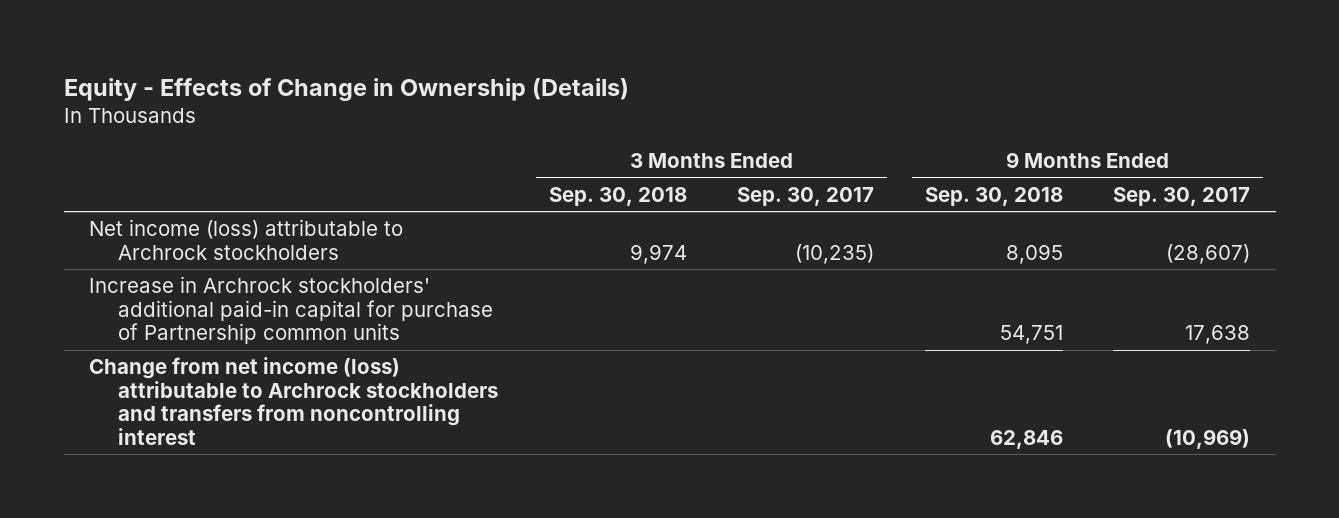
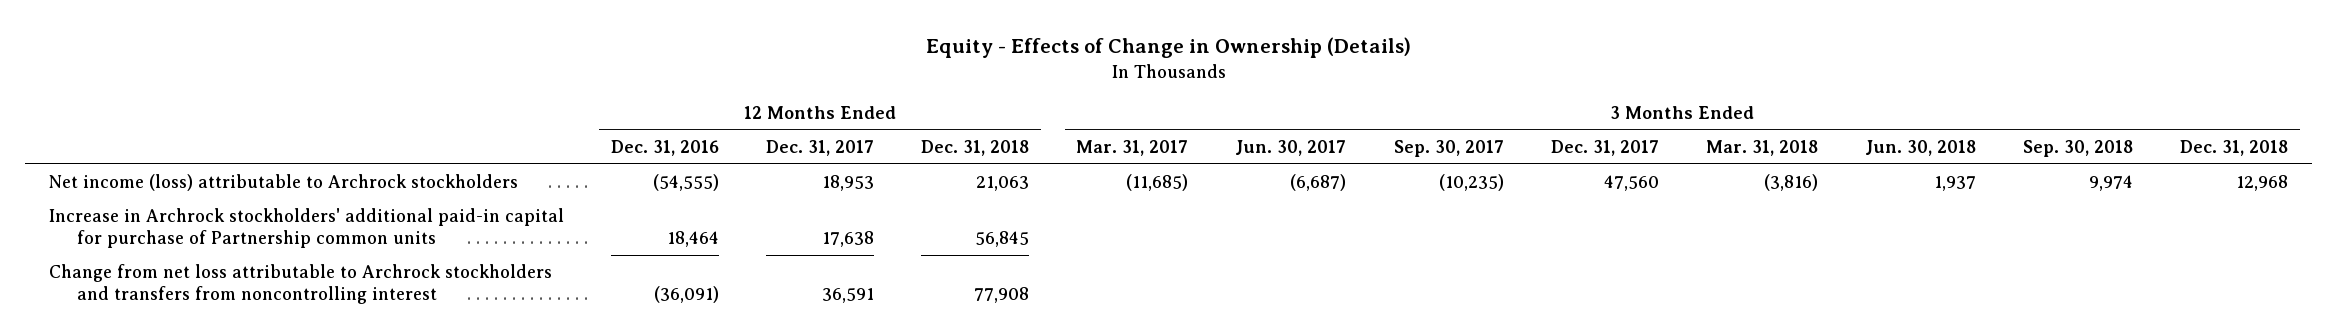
- | 3 Months Ended Sep. 30, 2018 | 3 Months Ended Sep. 30, 2017 | 9 Months Ended Sep. 30, 2018 | 9 Months Ended Sep. 30, 2017
+ | 12 Months Ended Dec. 31, 2016 | 12 Months Ended Dec. 31, 2017 | 12 Months Ended Dec. 31, 2018 | 3 Months Ended Mar. 31, 2017 | 3 Months Ended Jun. 30, 2017 | 3 Months Ended Sep. 30, 2017 | 3 Months Ended Dec. 31, 2017 | 3 Months Ended Mar. 31, 2018 | 3 Months Ended Jun. 30, 2018 | 3 Months Ended Sep. 30, 2018 | 3 Months Ended Dec. 31, 2018
- Change from net income (loss) attributable to Archrock stockholders and transfers from noncontrolling interest | | | 62,846 | (10,969)
+ Change from net loss attributable to Archrock stockholders and transfers from noncontrolling interest | (36,091) | 36,591 | 77,908 | | | | | | | |

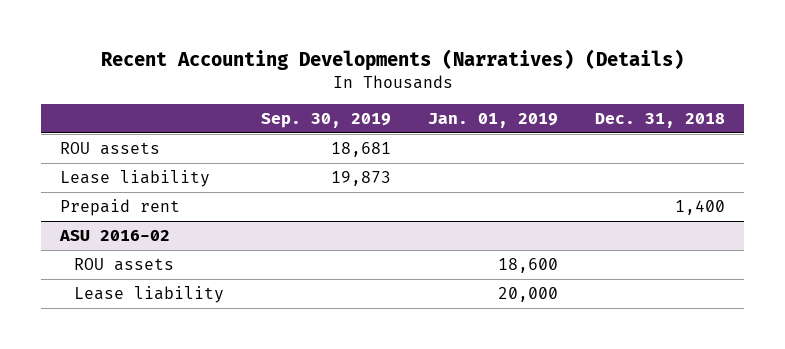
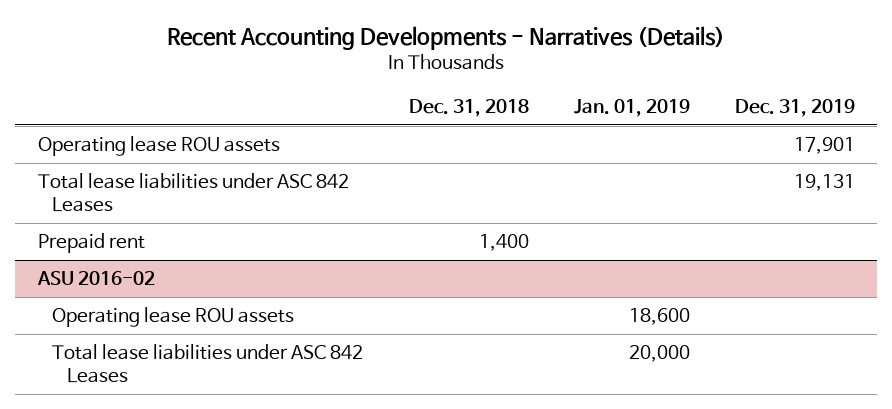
- Recent Accounting Developments (Narratives) (Details)
+ Recent Accounting Developments - Narratives (Details)
- | Sep. 30, 2019 | Jan. 01, 2019 | Dec. 31, 2018
+ | Dec. 31, 2018 | Jan. 01, 2019 | Dec. 31, 2019
- ROU assets | 18,681 | |
- Lease liability | 19,873 | |
+ Operating lease ROU assets | | | 17,901
+ Total lease liabilities under ASC 842 Leases | | | 19,131
@ ASU 2016-02
- ROU assets | | 18,600 |
- Lease liability | | 20,000 |
+ Operating lease ROU assets | | 18,600 |
+ Total lease liabilities under ASC 842 Leases | | 20,000 |

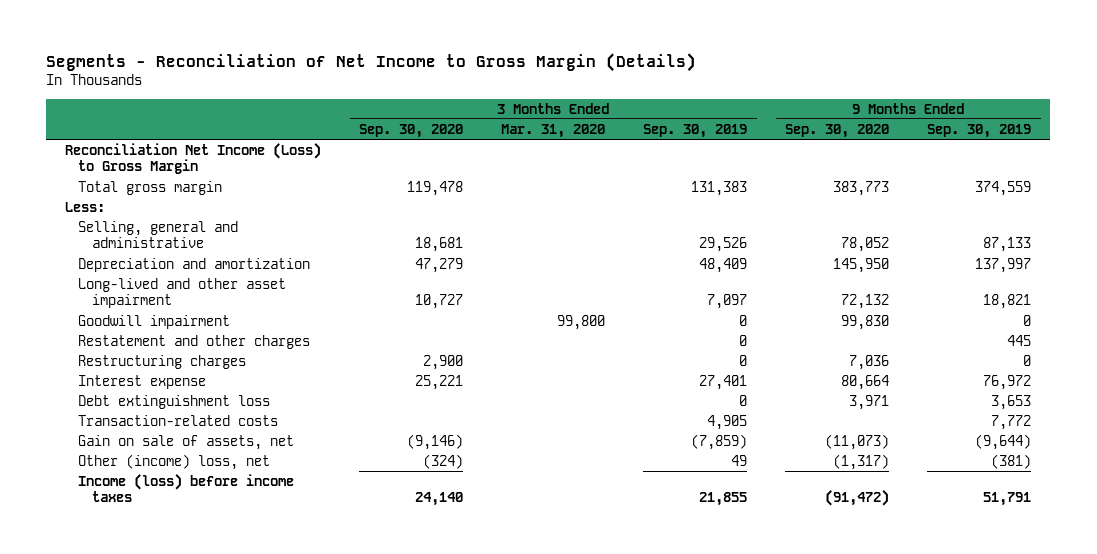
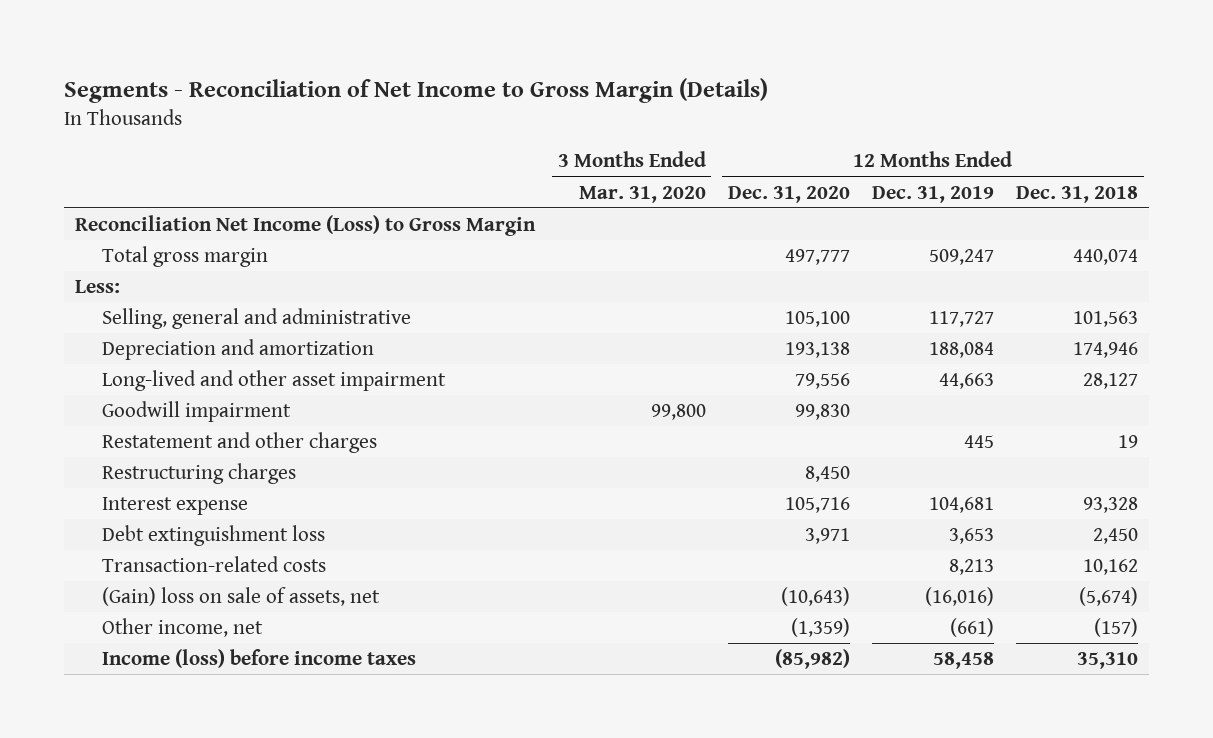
- | 3 Months Ended Sep. 30, 2020 | 3 Months Ended Mar. 31, 2020 | 3 Months Ended Sep. 30, 2019 | 9 Months Ended Sep. 30, 2020 | 9 Months Ended Sep. 30, 2019
+ | 3 Months Ended Mar. 31, 2020 | 12 Months Ended Dec. 31, 2020 | 12 Months Ended Dec. 31, 2019 | 12 Months Ended Dec. 31, 2018
- Gain on sale of assets, net | (9,146) | | (7,859) | (11,073) | (9,644)
- Other (income) loss, net | (324) | | 49 | (1,317) | (381)
+ (Gain) loss on sale of assets, net | | (10,643) | (16,016) | (5,674)
+ Other income, net | | (1,359) | (661) | (157)

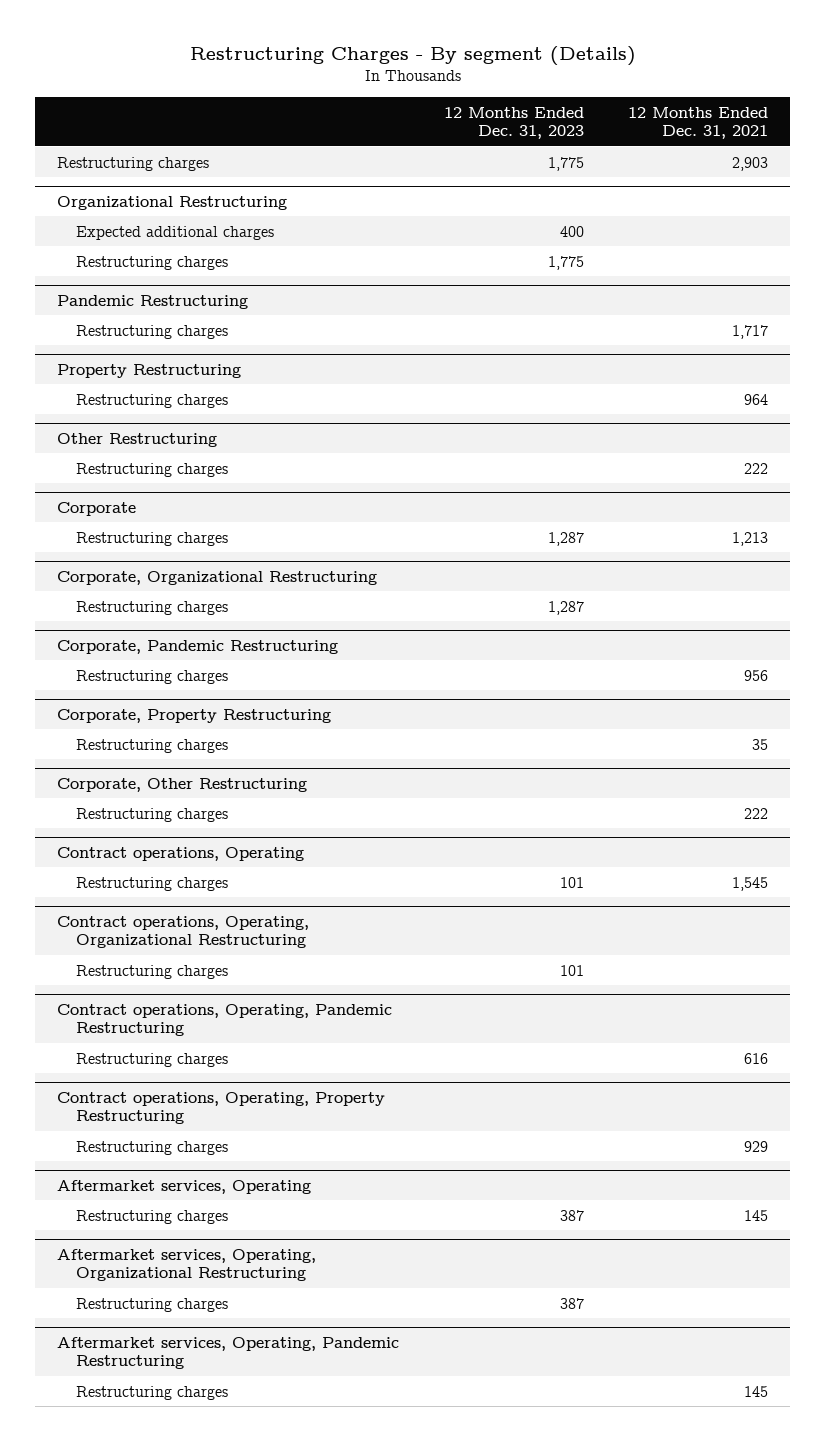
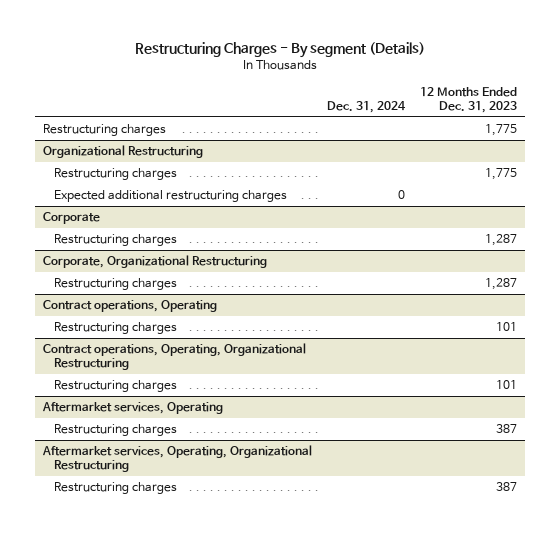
- | 12 Months Ended Dec. 31, 2023 | 12 Months Ended Dec. 31, 2021
+ | Dec. 31, 2024 | 12 Months Ended Dec. 31, 2023
@ Organizational Restructuring
- Expected additional charges | 400 |
- Pandemic Restructuring
- Restructuring charges | | 1,717
- Property Restructuring
- Restructuring charges | | 964
- Other Restructuring
- Restructuring charges | | 222
@ Organizational Restructuring
+ Expected additional restructuring charges | 0 |
- Corporate, Pandemic Restructuring
- Restructuring charges | | 956
- Corporate, Property Restructuring
- Restructuring charges | | 35
- Corporate, Other Restructuring
- Restructuring charges | | 222
- Contract operations, Operating, Pandemic Restructuring
- Restructuring charges | | 616
- Contract operations, Operating, Property Restructuring
- Restructuring charges | | 929
- Aftermarket services, Operating, Pandemic Restructuring
- Restructuring charges | | 145

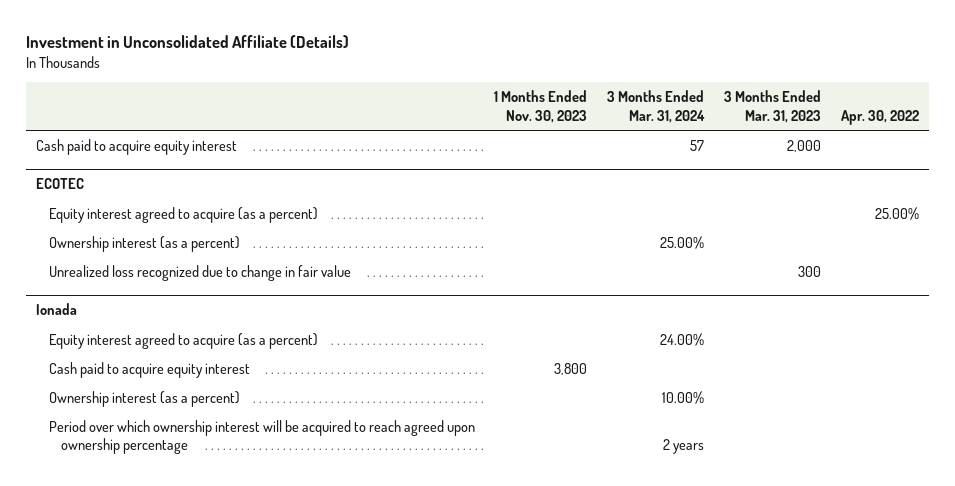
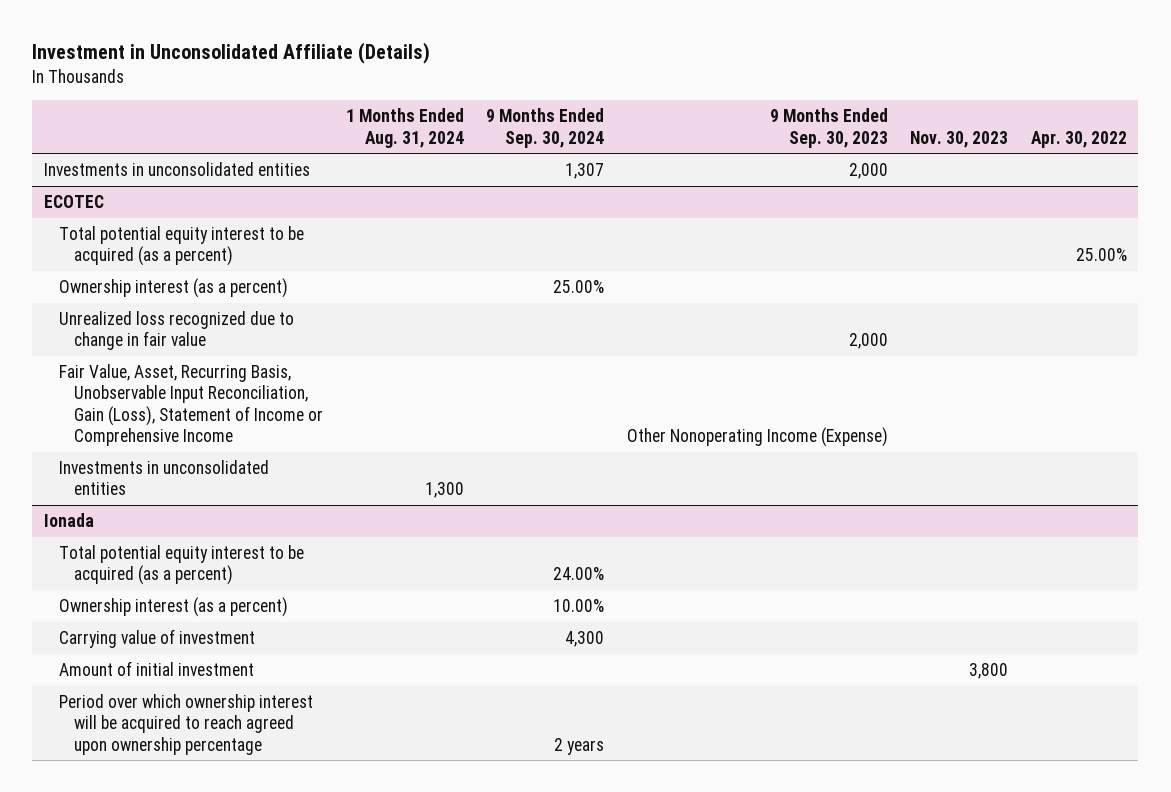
- | 1 Months Ended Nov. 30, 2023 | 3 Months Ended Mar. 31, 2024 | 3 Months Ended Mar. 31, 2023 | Apr. 30, 2022
+ | 1 Months Ended Aug. 31, 2024 | 9 Months Ended Sep. 30, 2024 | 9 Months Ended Sep. 30, 2023 | Nov. 30, 2023 | Apr. 30, 2022
- Cash paid to acquire equity interest | | 57 | 2,000 |
+ Investments in unconsolidated entities | | 1,307 | 2,000 | |
@ ECOTEC
- Equity interest agreed to acquire (as a percent) | | | | 25.00%
+ Total potential equity interest to be acquired (as a percent) | | | | | 25.00%
+ Fair Value, Asset, Recurring Basis, Unobservable Input Reconciliation, Gain (Loss), Statement of Income or Comprehensive Income | | | Other Nonoperating Income (Expense) | |
+ Investments in unconsolidated entities | 1,300 | | | |
@ Ionada
- Equity interest agreed to acquire (as a percent) | | 24.00% | |
- Cash paid to acquire equity interest | 3,800 | | |
+ Total potential equity interest to be acquired (as a percent) | | 24.00% | | |
+ Carrying value of investment | | 4,300 | | |
+ Amount of initial investment | | | | 3,800 |

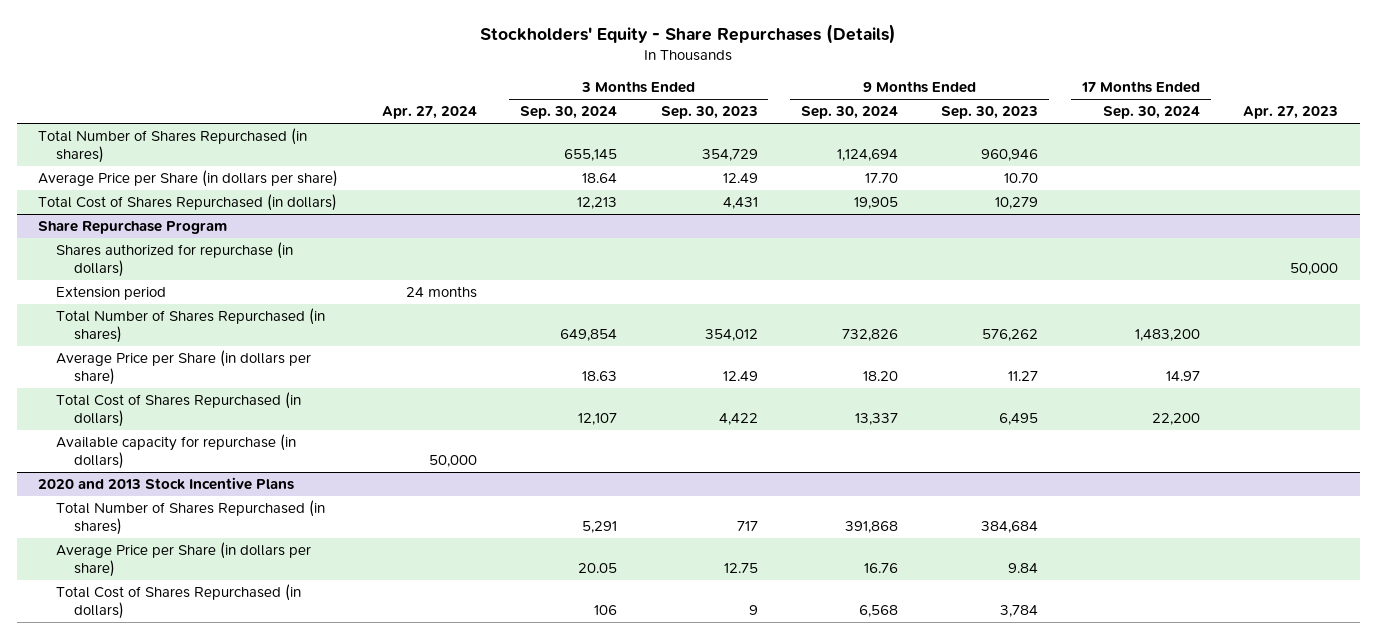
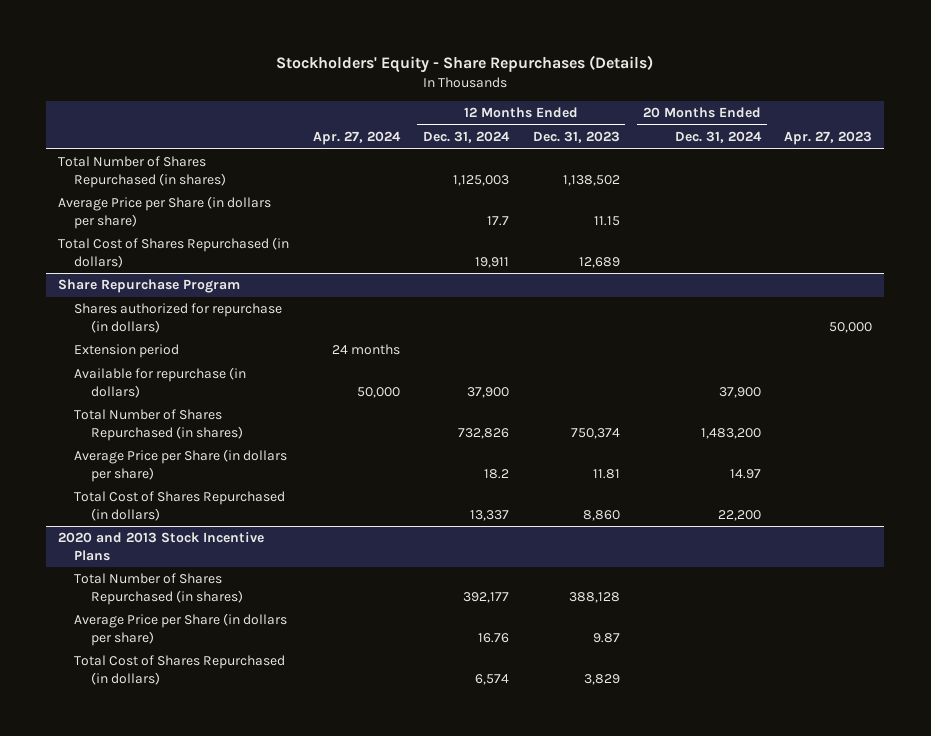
- | Apr. 27, 2024 | 3 Months Ended Sep. 30, 2024 | 3 Months Ended Sep. 30, 2023 | 9 Months Ended Sep. 30, 2024 | 9 Months Ended Sep. 30, 2023 | 17 Months Ended Sep. 30, 2024 | Apr. 27, 2023
+ | Apr. 27, 2024 | 12 Months Ended Dec. 31, 2024 | 12 Months Ended Dec. 31, 2023 | 20 Months Ended Dec. 31, 2024 | Apr. 27, 2023
@ Share Repurchase Program
+ Available for repurchase (in dollars) | 50,000 | 37,900 | | 37,900 |
- Available capacity for repurchase (in dollars) | 50,000 | | | | | |

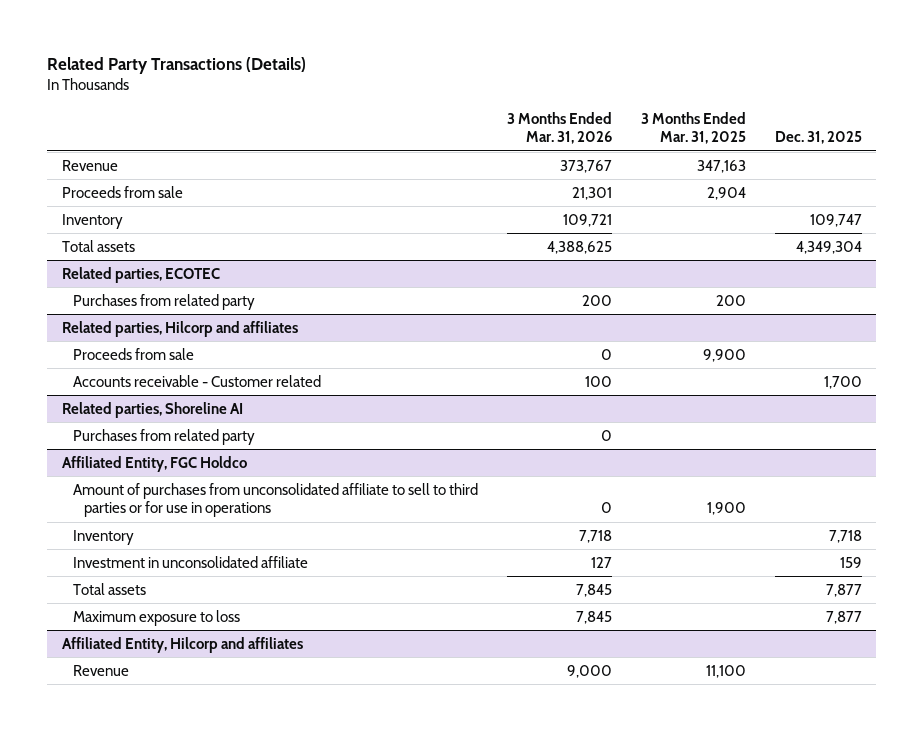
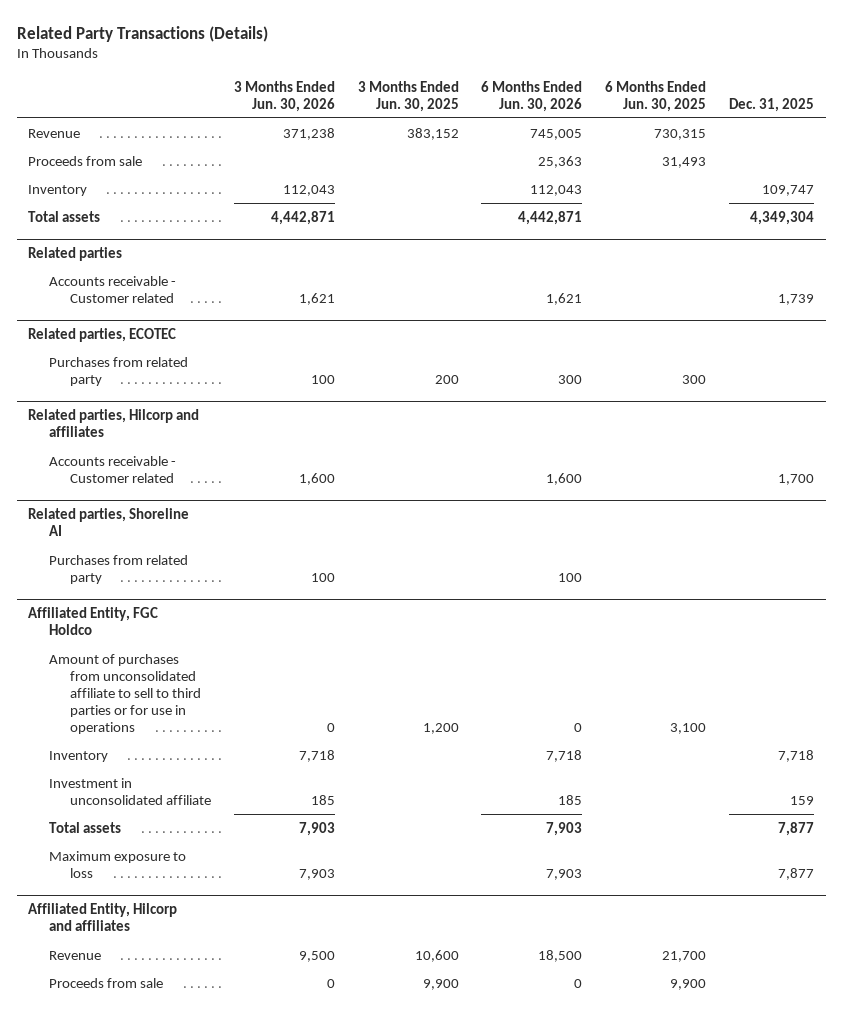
- | 3 Months Ended Mar. 31, 2026 | 3 Months Ended Mar. 31, 2025 | Dec. 31, 2025
+ | 3 Months Ended Jun. 30, 2026 | 3 Months Ended Jun. 30, 2025 | 6 Months Ended Jun. 30, 2026 | 6 Months Ended Jun. 30, 2025 | Dec. 31, 2025
+ Related parties
+ Accounts receivable - Customer related | 1,621 | | 1,621 | | 1,739
@ Related parties, Hilcorp and affiliates
- Proceeds from sale | 0 | 9,900 |
@ Affiliated Entity, Hilcorp and affiliates
+ Proceeds from sale | 0 | 9,900 | 0 | 9,900 |

